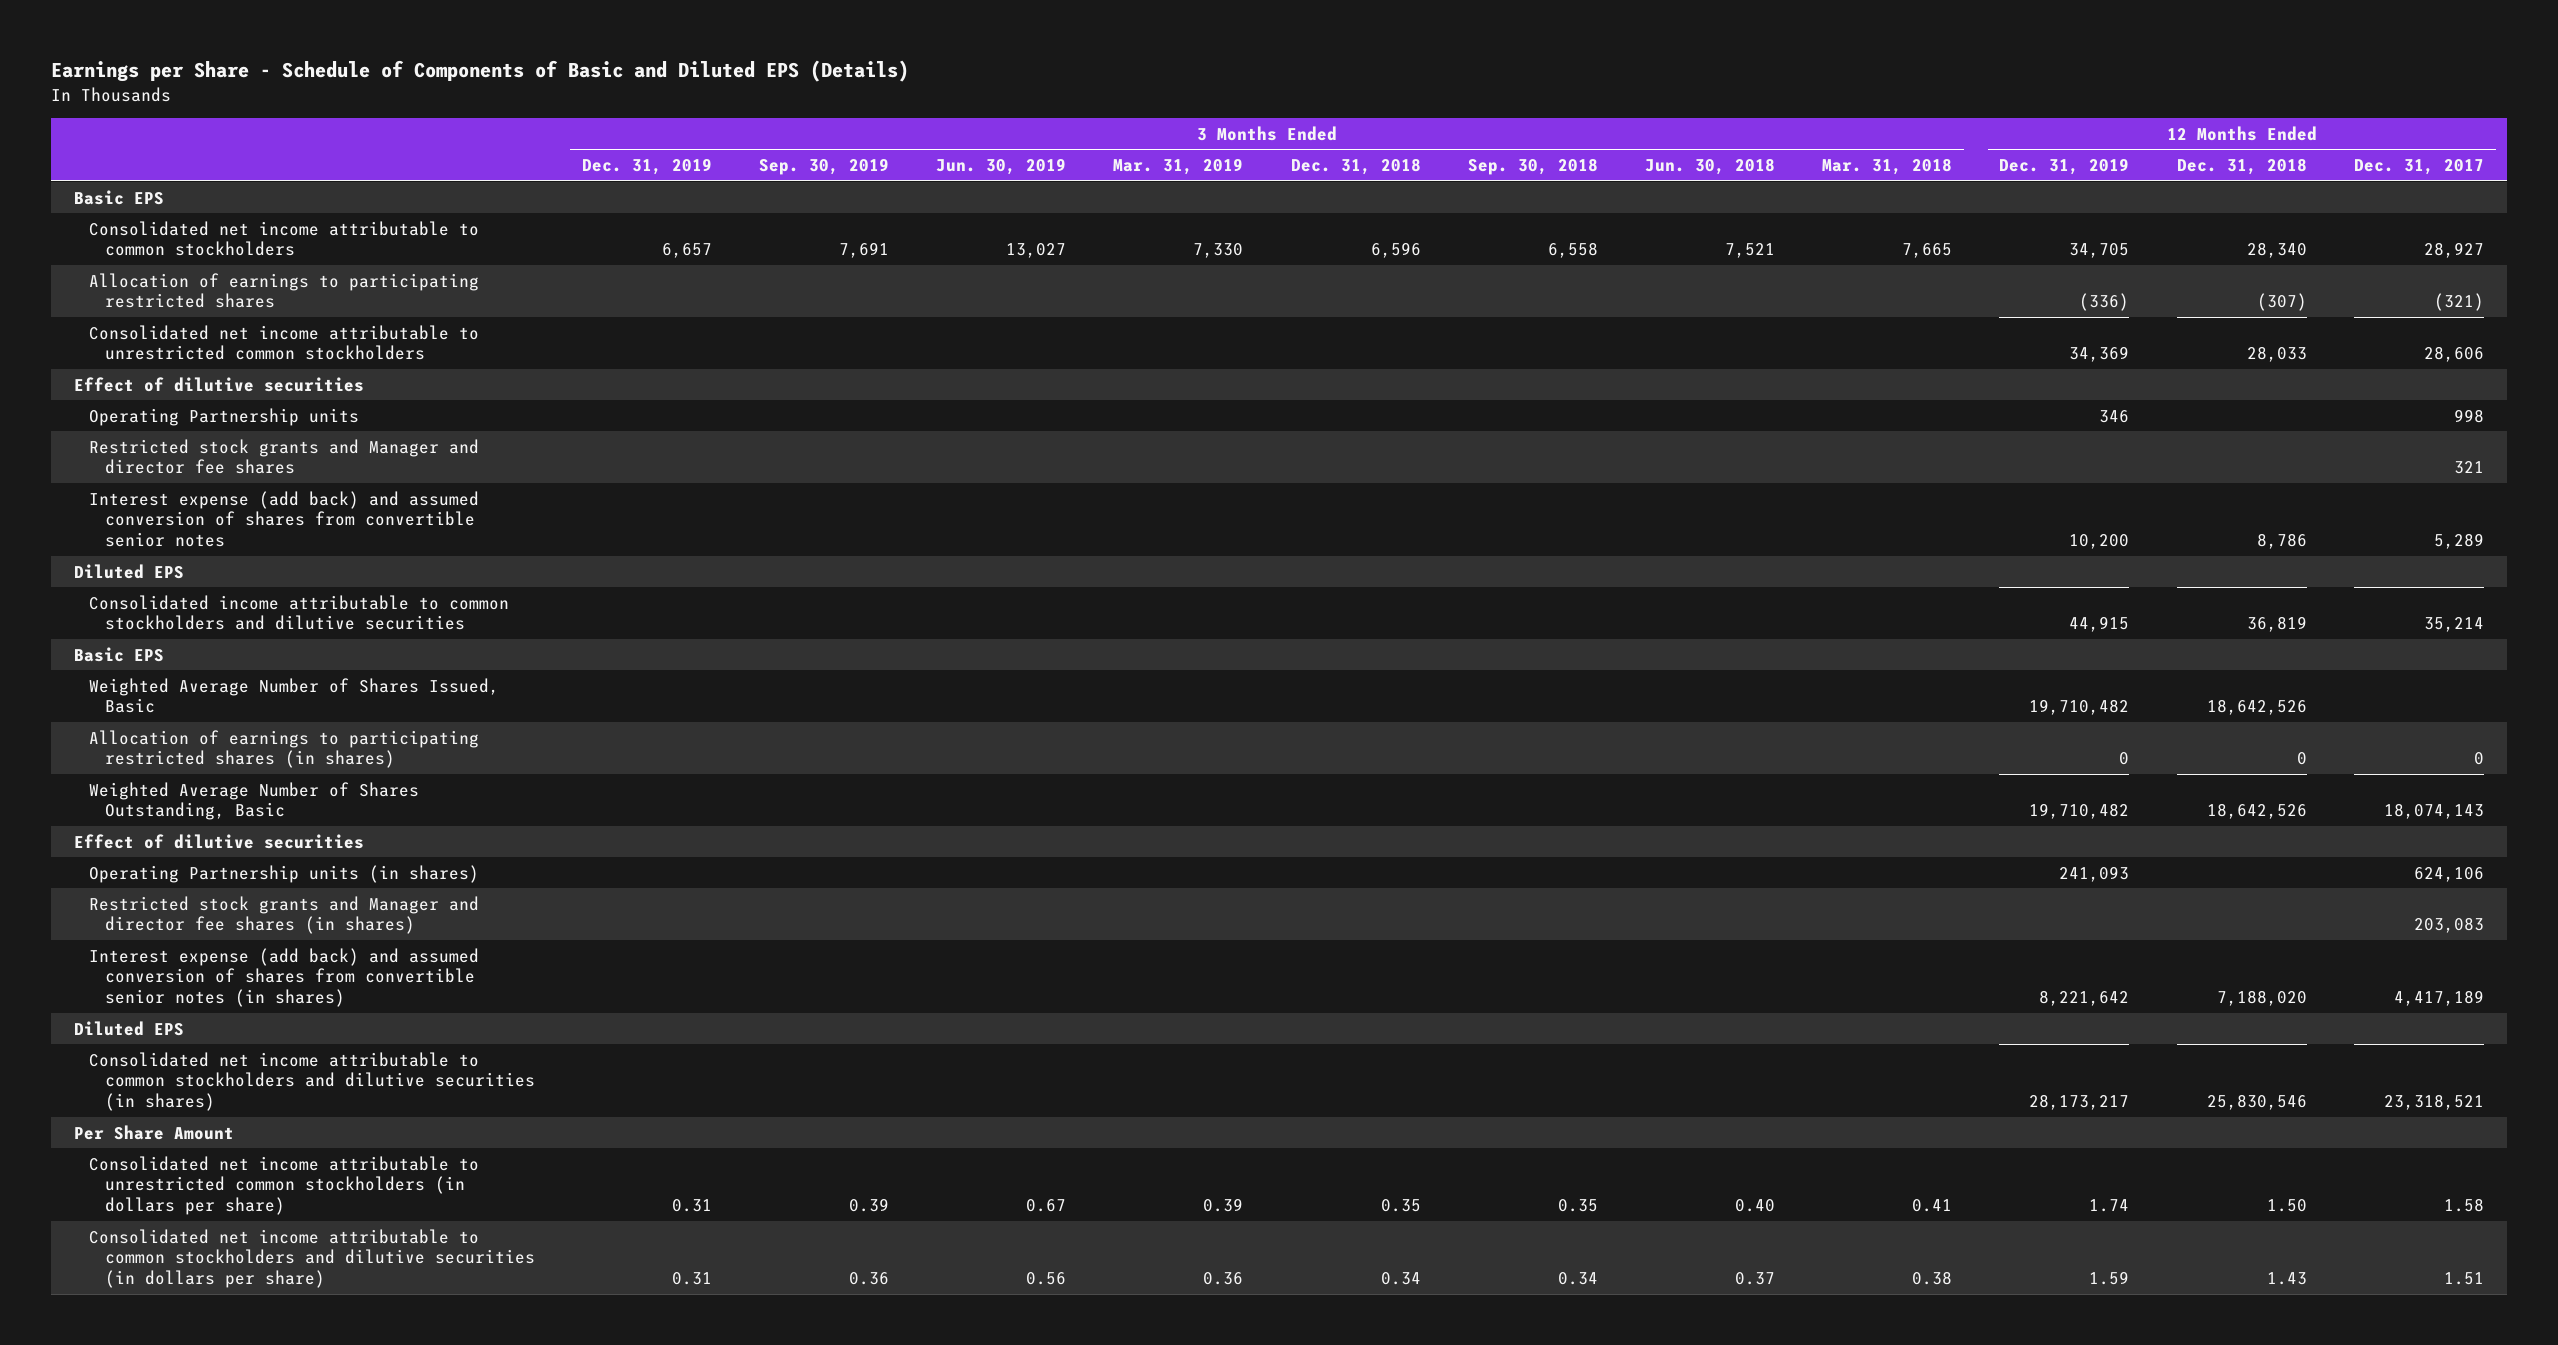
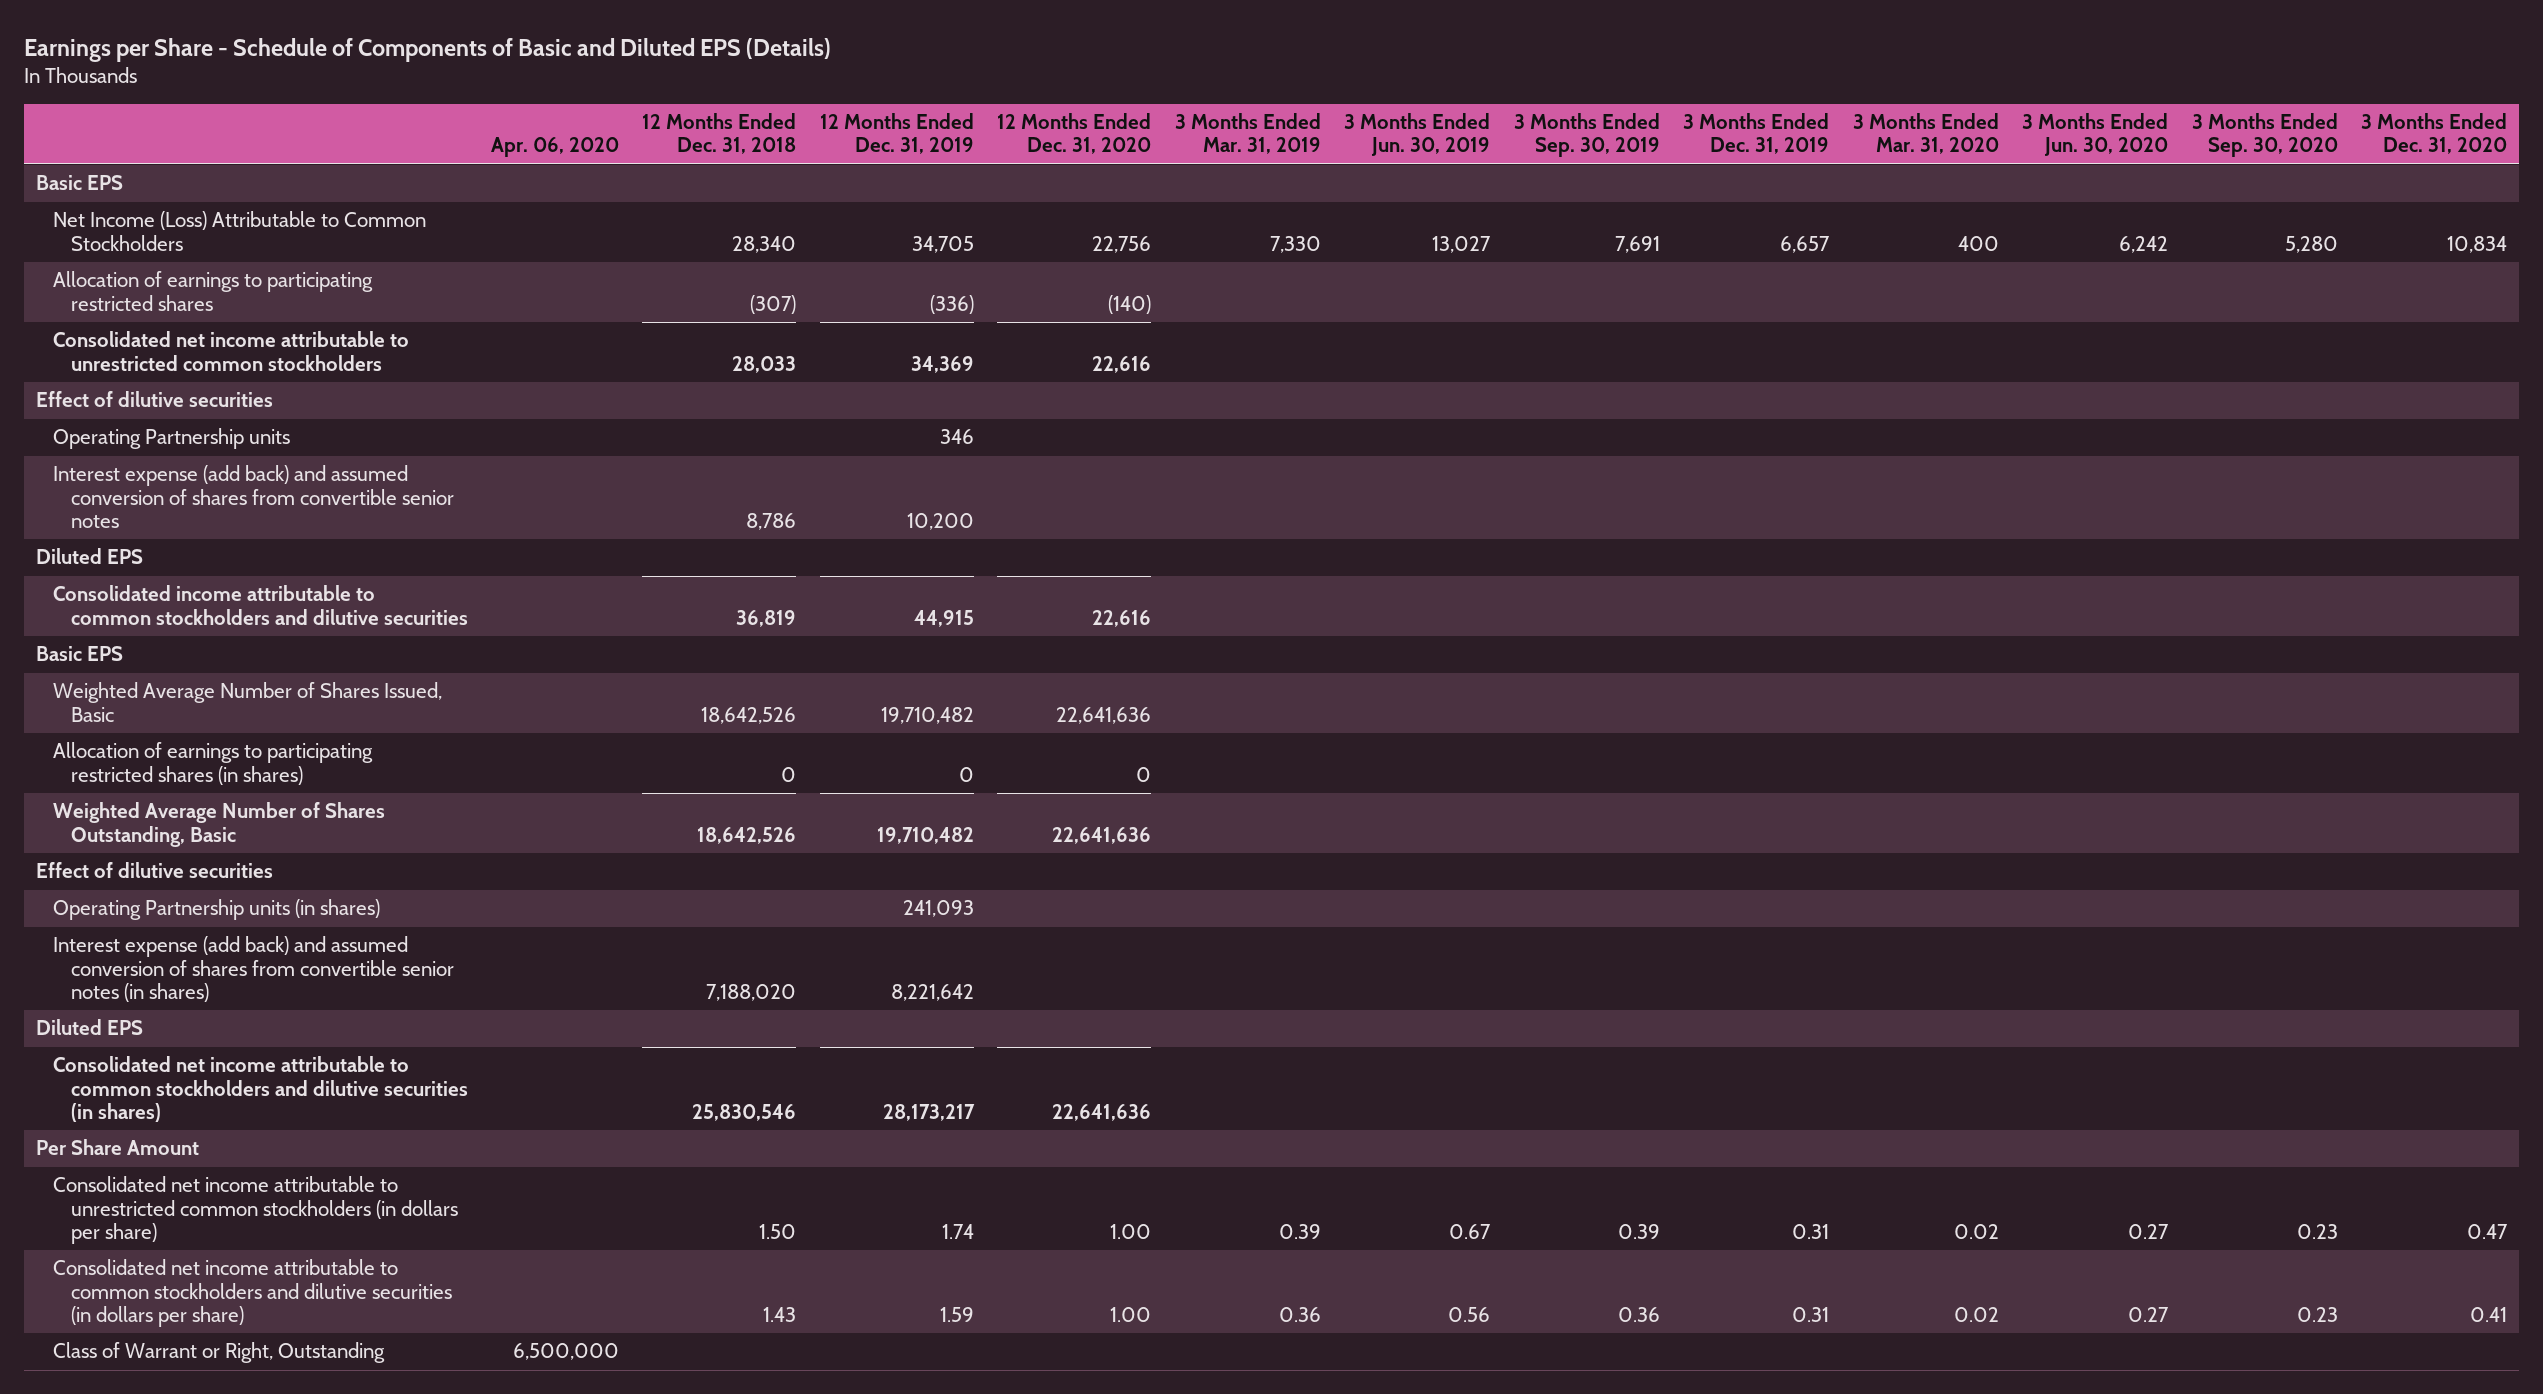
- | 3 Months Ended Dec. 31, 2019 | 3 Months Ended Sep. 30, 2019 | 3 Months Ended Jun. 30, 2019 | 3 Months Ended Mar. 31, 2019 | 3 Months Ended Dec. 31, 2018 | 3 Months Ended Sep. 30, 2018 | 3 Months Ended Jun. 30, 2018 | 3 Months Ended Mar. 31, 2018 | 12 Months Ended Dec. 31, 2019 | 12 Months Ended Dec. 31, 2018 | 12 Months Ended Dec. 31, 2017
+ | Apr. 06, 2020 | 12 Months Ended Dec. 31, 2018 | 12 Months Ended Dec. 31, 2019 | 12 Months Ended Dec. 31, 2020 | 3 Months Ended Mar. 31, 2019 | 3 Months Ended Jun. 30, 2019 | 3 Months Ended Sep. 30, 2019 | 3 Months Ended Dec. 31, 2019 | 3 Months Ended Mar. 31, 2020 | 3 Months Ended Jun. 30, 2020 | 3 Months Ended Sep. 30, 2020 | 3 Months Ended Dec. 31, 2020
- Consolidated net income attributable to common stockholders | 6,657 | 7,691 | 13,027 | 7,330 | 6,596 | 6,558 | 7,521 | 7,665 | 34,705 | 28,340 | 28,927
+ Net Income (Loss) Attributable to Common Stockholders | | 28,340 | 34,705 | 22,756 | 7,330 | 13,027 | 7,691 | 6,657 | 400 | 6,242 | 5,280 | 10,834
- Restricted stock grants and Manager and director fee shares | | | | | | | | | | | 321
- Restricted stock grants and Manager and director fee shares (in shares) | | | | | | | | | | | 203,083
+ Class of Warrant or Right, Outstanding | 6,500,000 | | | | | | | | | | |

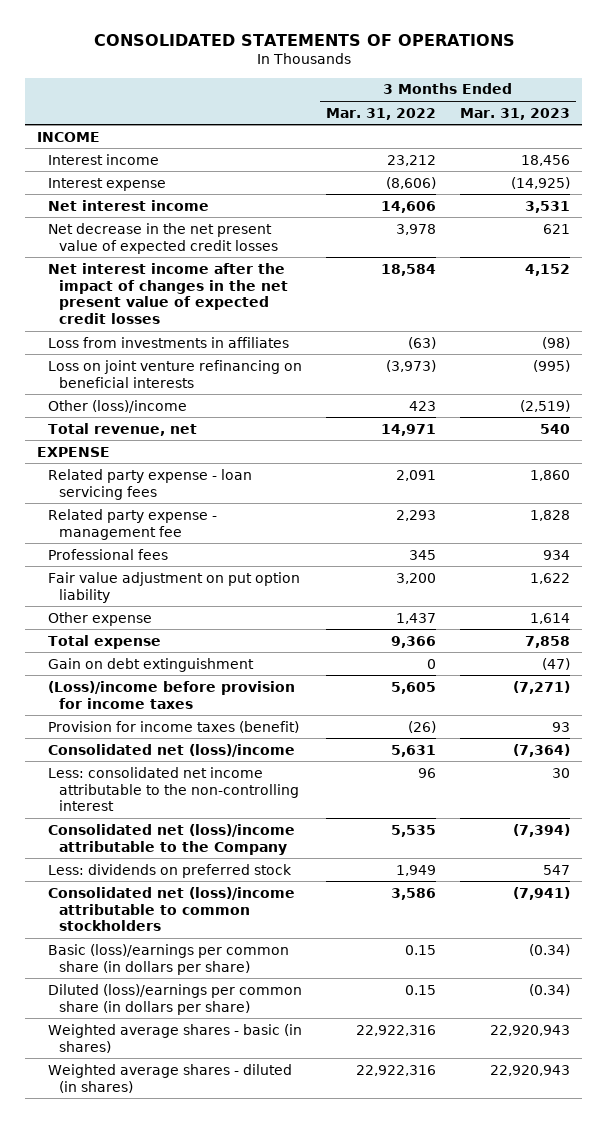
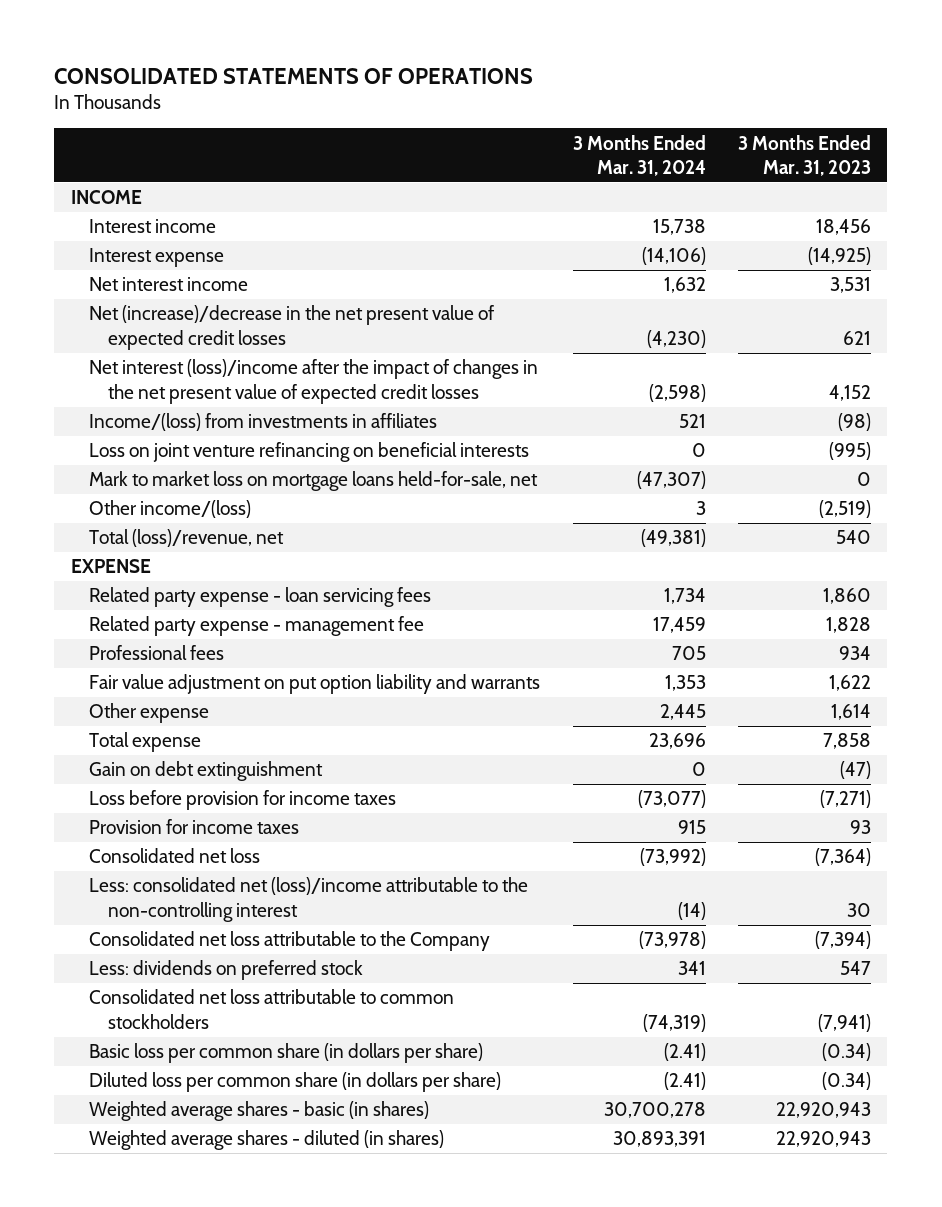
- | 3 Months Ended Mar. 31, 2022 | 3 Months Ended Mar. 31, 2023
+ | 3 Months Ended Mar. 31, 2024 | 3 Months Ended Mar. 31, 2023
- Net decrease in the net present value of expected credit losses | 3,978 | 621
- Net interest income after the impact of changes in the net present value of expected credit losses | 18,584 | 4,152
- Loss from investments in affiliates | (63) | (98)
+ Net (increase)/decrease in the net present value of expected credit losses | (4,230) | 621
+ Net interest (loss)/income after the impact of changes in the net present value of expected credit losses | (2,598) | 4,152
+ Income/(loss) from investments in affiliates | 521 | (98)
- Other (loss)/income | 423 | (2,519)
- Total revenue, net | 14,971 | 540
+ Mark to market loss on mortgage loans held-for-sale, net | (47,307) | 0
+ Other income/(loss) | 3 | (2,519)
+ Total (loss)/revenue, net | (49,381) | 540
- Fair value adjustment on put option liability | 3,200 | 1,622
+ Fair value adjustment on put option liability and warrants | 1,353 | 1,622
- (Loss)/income before provision for income taxes | 5,605 | (7,271)
- Provision for income taxes (benefit) | (26) | 93
- Consolidated net (loss)/income | 5,631 | (7,364)
- Less: consolidated net income attributable to the non-controlling interest | 96 | 30
- Consolidated net (loss)/income attributable to the Company | 5,535 | (7,394)
+ Loss before provision for income taxes | (73,077) | (7,271)
+ Provision for income taxes | 915 | 93
+ Consolidated net loss | (73,992) | (7,364)
+ Less: consolidated net (loss)/income attributable to the non-controlling interest | (14) | 30
+ Consolidated net loss attributable to the Company | (73,978) | (7,394)
- Consolidated net (loss)/income attributable to common stockholders | 3,586 | (7,941)
- Basic (loss)/earnings per common share (in dollars per share) | 0.15 | (0.34)
- Diluted (loss)/earnings per common share (in dollars per share) | 0.15 | (0.34)
+ Consolidated net loss attributable to common stockholders | (74,319) | (7,941)
+ Basic loss per common share (in dollars per share) | (2.41) | (0.34)
+ Diluted loss per common share (in dollars per share) | (2.41) | (0.34)

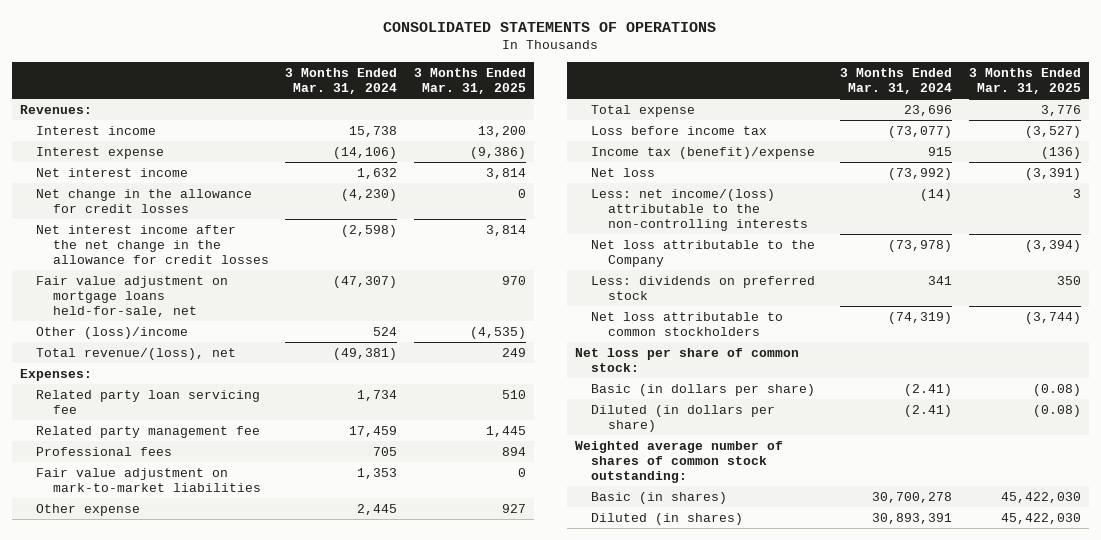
- | 3 Months Ended Mar. 31, 2024 | 3 Months Ended Mar. 31, 2023
+ | 3 Months Ended Mar. 31, 2024 | 3 Months Ended Mar. 31, 2025
- INCOME
+ Revenues:
- Net (increase)/decrease in the net present value of expected credit losses | (4,230) | 621
- Net interest (loss)/income after the impact of changes in the net present value of expected credit losses | (2,598) | 4,152
- Income/(loss) from investments in affiliates | 521 | (98)
- Loss on joint venture refinancing on beneficial interests | 0 | (995)
- Mark to market loss on mortgage loans held-for-sale, net | (47,307) | 0
- Other income/(loss) | 3 | (2,519)
- Total (loss)/revenue, net | (49,381) | 540
- EXPENSE
- Related party expense - loan servicing fees | 1,734 | 1,860
- Related party expense - management fee | 17,459 | 1,828
+ Net change in the allowance for credit losses | (4,230) | 0
+ Net interest income after the net change in the allowance for credit losses | (2,598) | 3,814
+ Fair value adjustment on mortgage loans held-for-sale, net | (47,307) | 970
+ Other (loss)/income | 524 | (4,535)
+ Total revenue/(loss), net | (49,381) | 249
+ Expenses:
+ Related party loan servicing fee | 1,734 | 510
+ Related party management fee | 17,459 | 1,445
- Fair value adjustment on put option liability and warrants | 1,353 | 1,622
+ Fair value adjustment on mark-to-market liabilities | 1,353 | 0
- Gain on debt extinguishment | 0 | (47)
- Loss before provision for income taxes | (73,077) | (7,271)
- Provision for income taxes | 915 | 93
- Consolidated net loss | (73,992) | (7,364)
- Less: consolidated net (loss)/income attributable to the non-controlling interest | (14) | 30
- Consolidated net loss attributable to the Company | (73,978) | (7,394)
+ Loss before income tax | (73,077) | (3,527)
+ Income tax (benefit)/expense | 915 | (136)
+ Net loss | (73,992) | (3,391)
+ Less: net income/(loss) attributable to the non-controlling interests | (14) | 3
+ Net loss attributable to the Company | (73,978) | (3,394)
- Consolidated net loss attributable to common stockholders | (74,319) | (7,941)
- Basic loss per common share (in dollars per share) | (2.41) | (0.34)
- Diluted loss per common share (in dollars per share) | (2.41) | (0.34)
- Weighted average shares - basic (in shares) | 30,700,278 | 22,920,943
- Weighted average shares - diluted (in shares) | 30,893,391 | 22,920,943
+ Net loss attributable to common stockholders | (74,319) | (3,744)
+ Net loss per share of common stock:
+ Basic (in dollars per share) | (2.41) | (0.08)
+ Diluted (in dollars per share) | (2.41) | (0.08)
+ Weighted average number of shares of common stock outstanding:
+ Basic (in shares) | 30,700,278 | 45,422,030
+ Diluted (in shares) | 30,893,391 | 45,422,030

